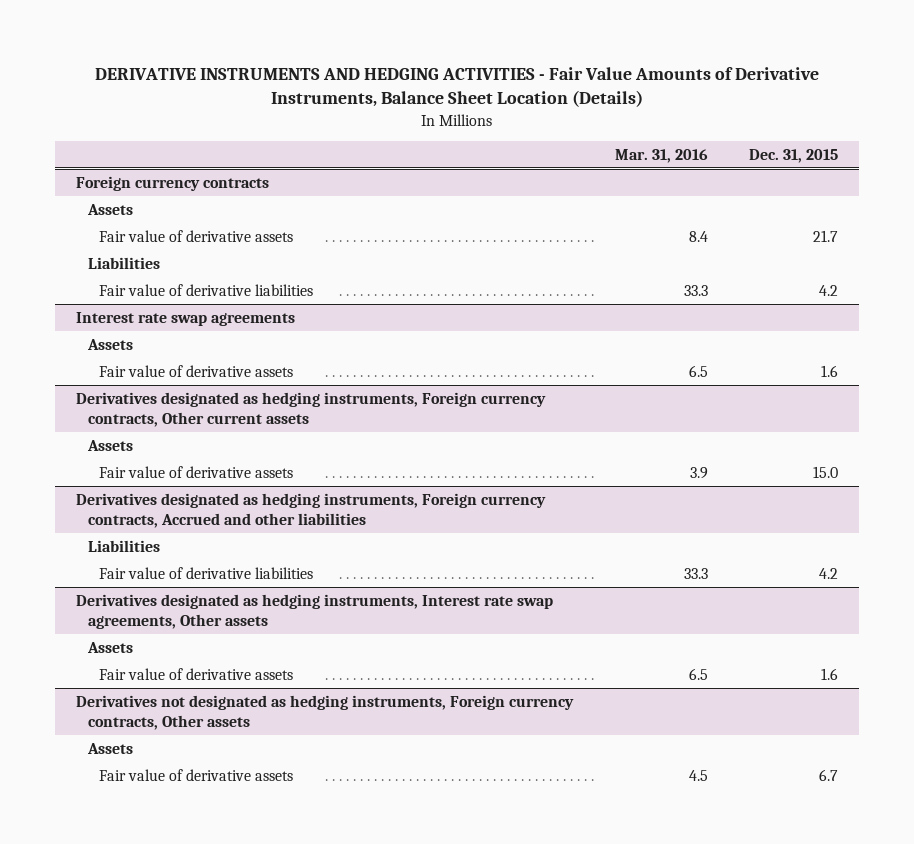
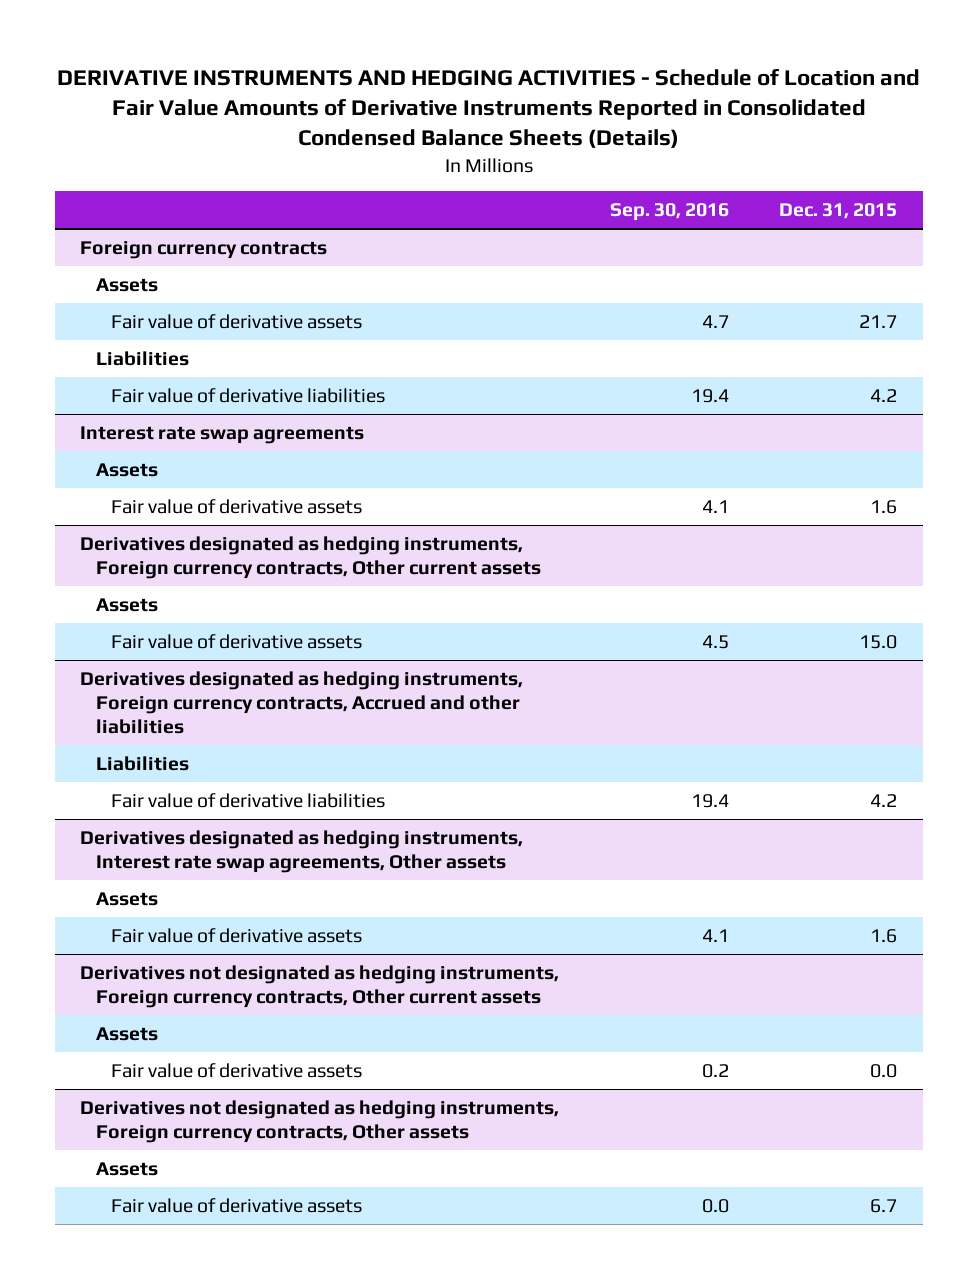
- DERIVATIVE INSTRUMENTS AND HEDGING ACTIVITIES - Fair Value Amounts of Derivative Instruments, Balance Sheet Location (Details)
+ DERIVATIVE INSTRUMENTS AND HEDGING ACTIVITIES - Schedule of Location and Fair Value Amounts of Derivative Instruments Reported in Consolidated Condensed Balance Sheets (Details)
- | Mar. 31, 2016 | Dec. 31, 2015
+ | Sep. 30, 2016 | Dec. 31, 2015
+ Derivatives not designated as hedging instruments, Foreign currency contracts, Other current assets
+ Assets
+ Fair value of derivative assets | 0.2 | 0.0

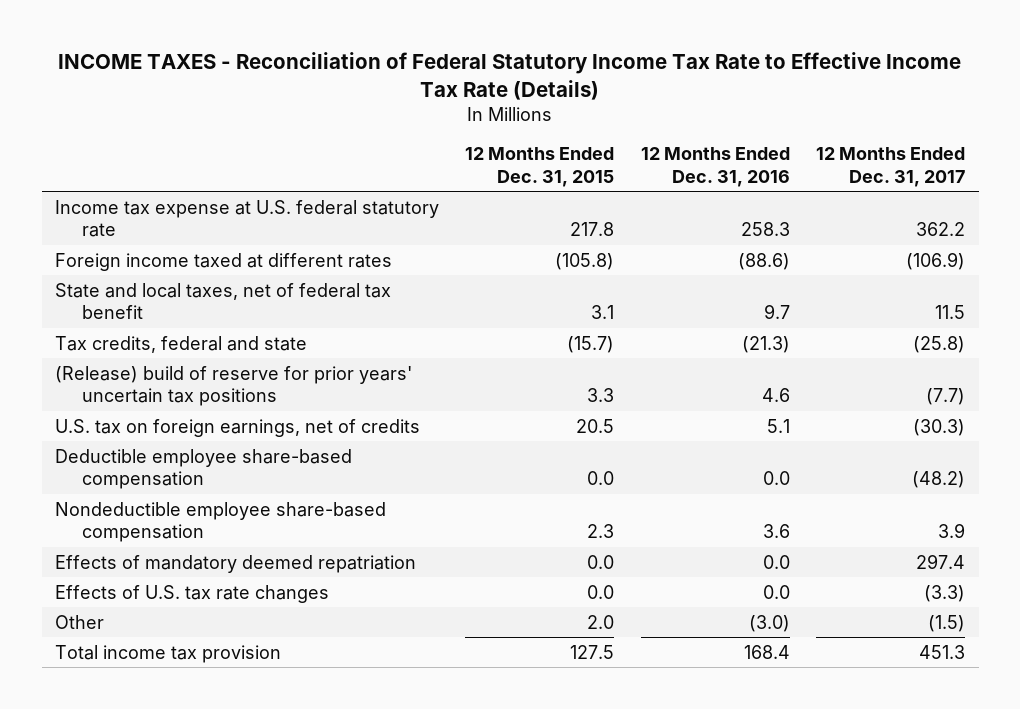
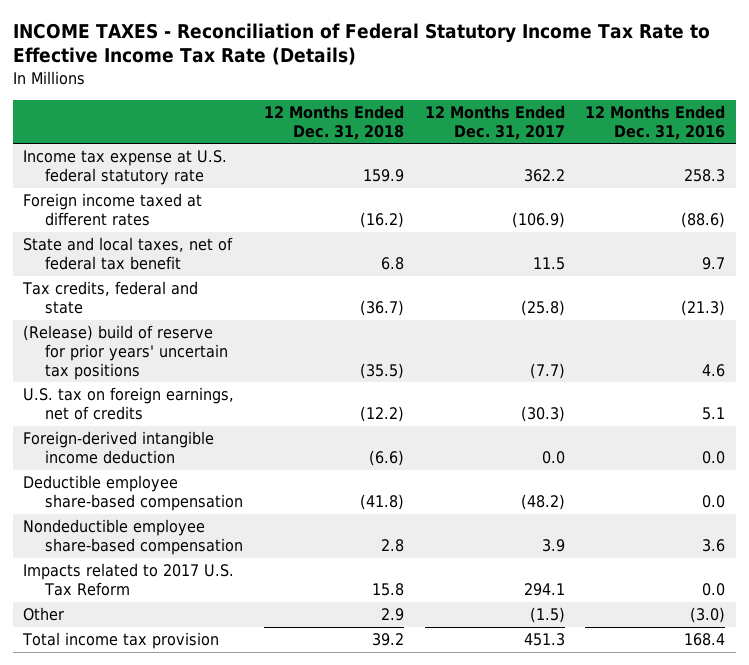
- | 12 Months Ended Dec. 31, 2015 | 12 Months Ended Dec. 31, 2016 | 12 Months Ended Dec. 31, 2017
+ | 12 Months Ended Dec. 31, 2018 | 12 Months Ended Dec. 31, 2017 | 12 Months Ended Dec. 31, 2016
+ Foreign-derived intangible income deduction | (6.6) | 0.0 | 0.0
- Effects of mandatory deemed repatriation | 0.0 | 0.0 | 297.4
- Effects of U.S. tax rate changes | 0.0 | 0.0 | (3.3)
+ Impacts related to 2017 U.S. Tax Reform | 15.8 | 294.1 | 0.0

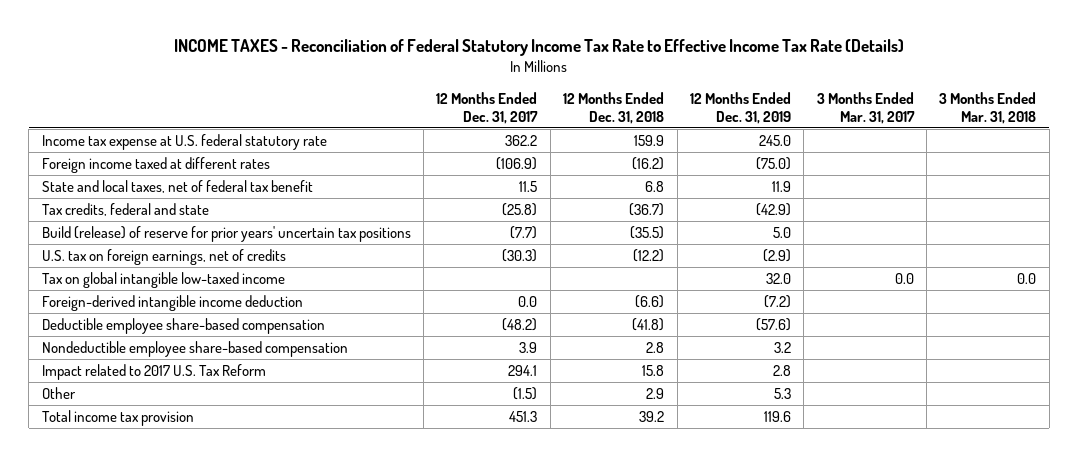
- | 12 Months Ended Dec. 31, 2018 | 12 Months Ended Dec. 31, 2017 | 12 Months Ended Dec. 31, 2016
+ | 12 Months Ended Dec. 31, 2017 | 12 Months Ended Dec. 31, 2018 | 12 Months Ended Dec. 31, 2019 | 3 Months Ended Mar. 31, 2017 | 3 Months Ended Mar. 31, 2018
- (Release) build of reserve for prior years' uncertain tax positions | (35.5) | (7.7) | 4.6
+ Build (release) of reserve for prior years' uncertain tax positions | (7.7) | (35.5) | 5.0 | |
+ Tax on global intangible low-taxed income | | | 32.0 | 0.0 | 0.0
- Impacts related to 2017 U.S. Tax Reform | 15.8 | 294.1 | 0.0
+ Impact related to 2017 U.S. Tax Reform | 294.1 | 15.8 | 2.8 | |

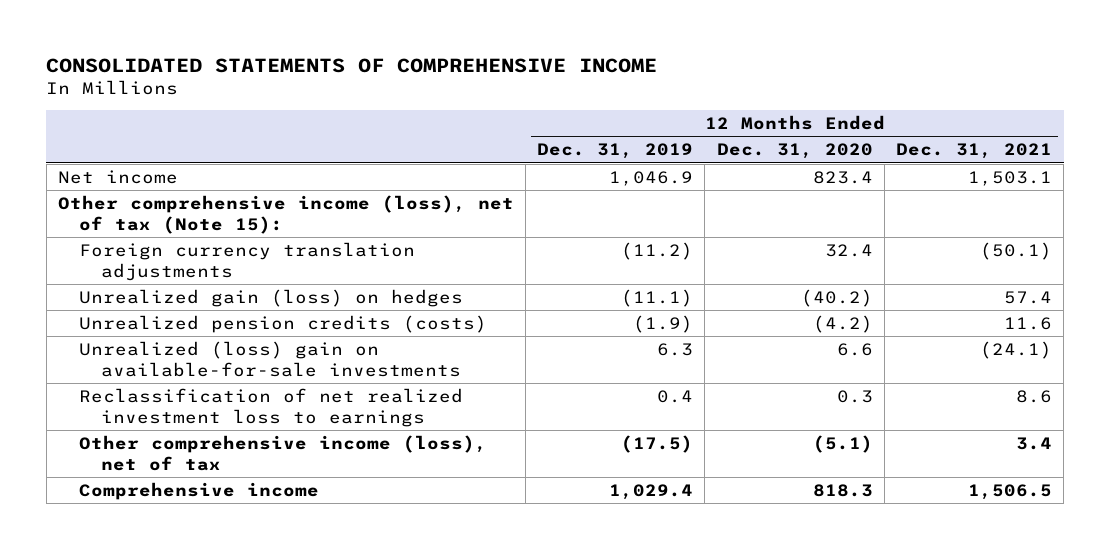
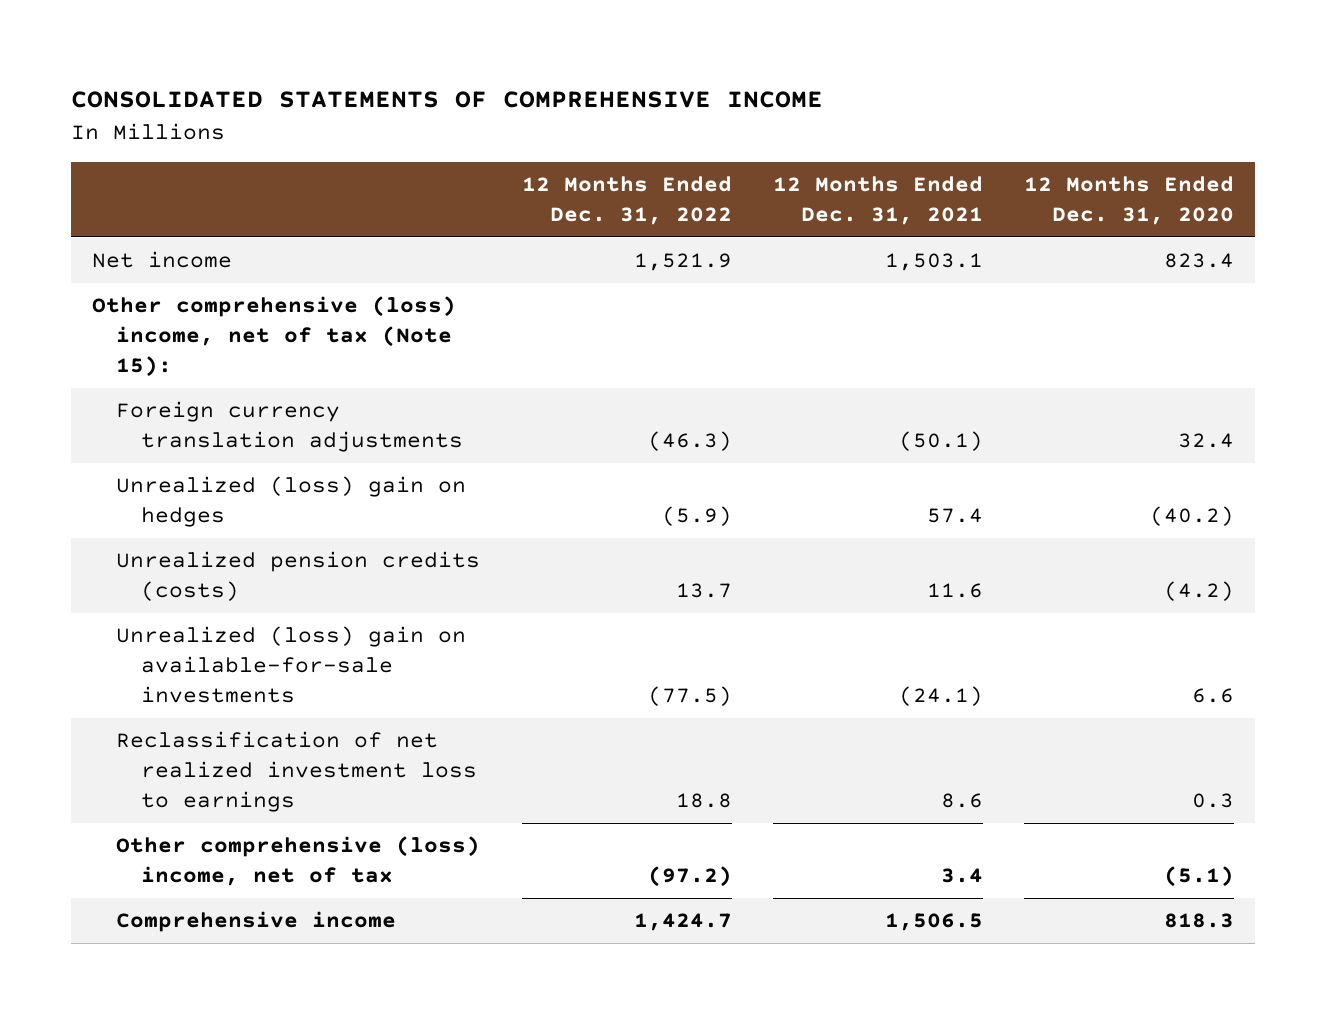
- | 12 Months Ended Dec. 31, 2019 | 12 Months Ended Dec. 31, 2020 | 12 Months Ended Dec. 31, 2021
+ | 12 Months Ended Dec. 31, 2022 | 12 Months Ended Dec. 31, 2021 | 12 Months Ended Dec. 31, 2020
- Other comprehensive income (loss), net of tax (Note 15):
+ Other comprehensive (loss) income, net of tax (Note 15):
- Unrealized gain (loss) on hedges | (11.1) | (40.2) | 57.4
+ Unrealized (loss) gain on hedges | (5.9) | 57.4 | (40.2)
- Other comprehensive income (loss), net of tax | (17.5) | (5.1) | 3.4
+ Other comprehensive (loss) income, net of tax | (97.2) | 3.4 | (5.1)

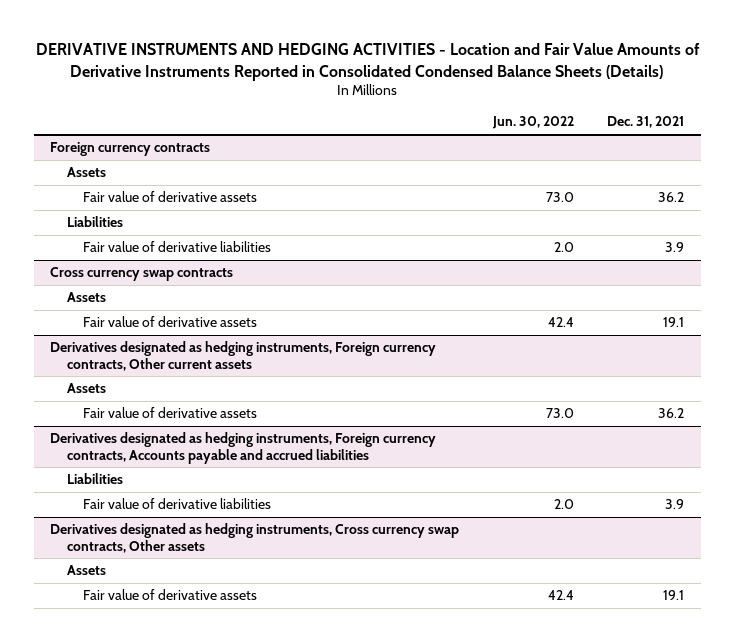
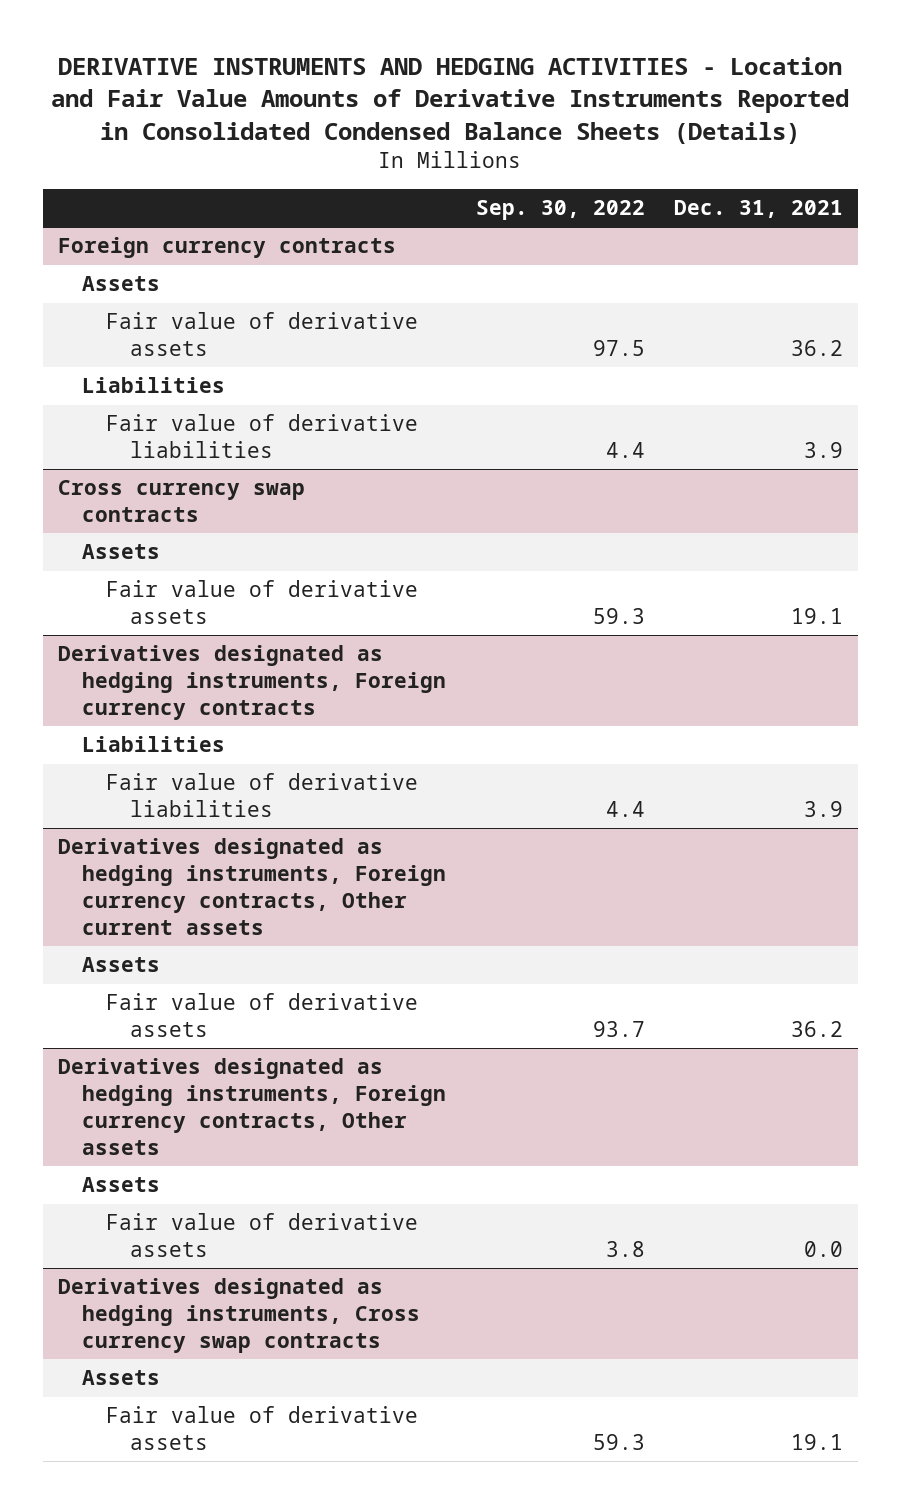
- | Jun. 30, 2022 | Dec. 31, 2021
+ | Sep. 30, 2022 | Dec. 31, 2021
+ Derivatives designated as hedging instruments, Foreign currency contracts
+ Liabilities
+ Fair value of derivative liabilities | 4.4 | 3.9
- Derivatives designated as hedging instruments, Foreign currency contracts, Accounts payable and accrued liabilities
- Liabilities
- Fair value of derivative liabilities | 2.0 | 3.9
- Derivatives designated as hedging instruments, Cross currency swap contracts, Other assets
+ Derivatives designated as hedging instruments, Foreign currency contracts, Other assets
+ Fair value of derivative assets | 3.8 | 0.0
+ Derivatives designated as hedging instruments, Cross currency swap contracts
+ Assets

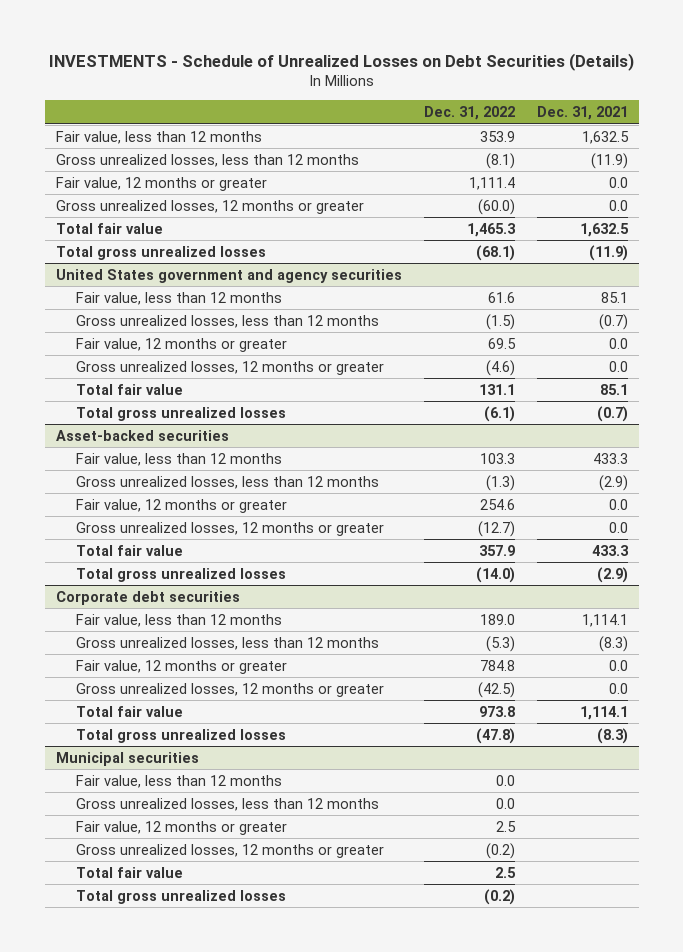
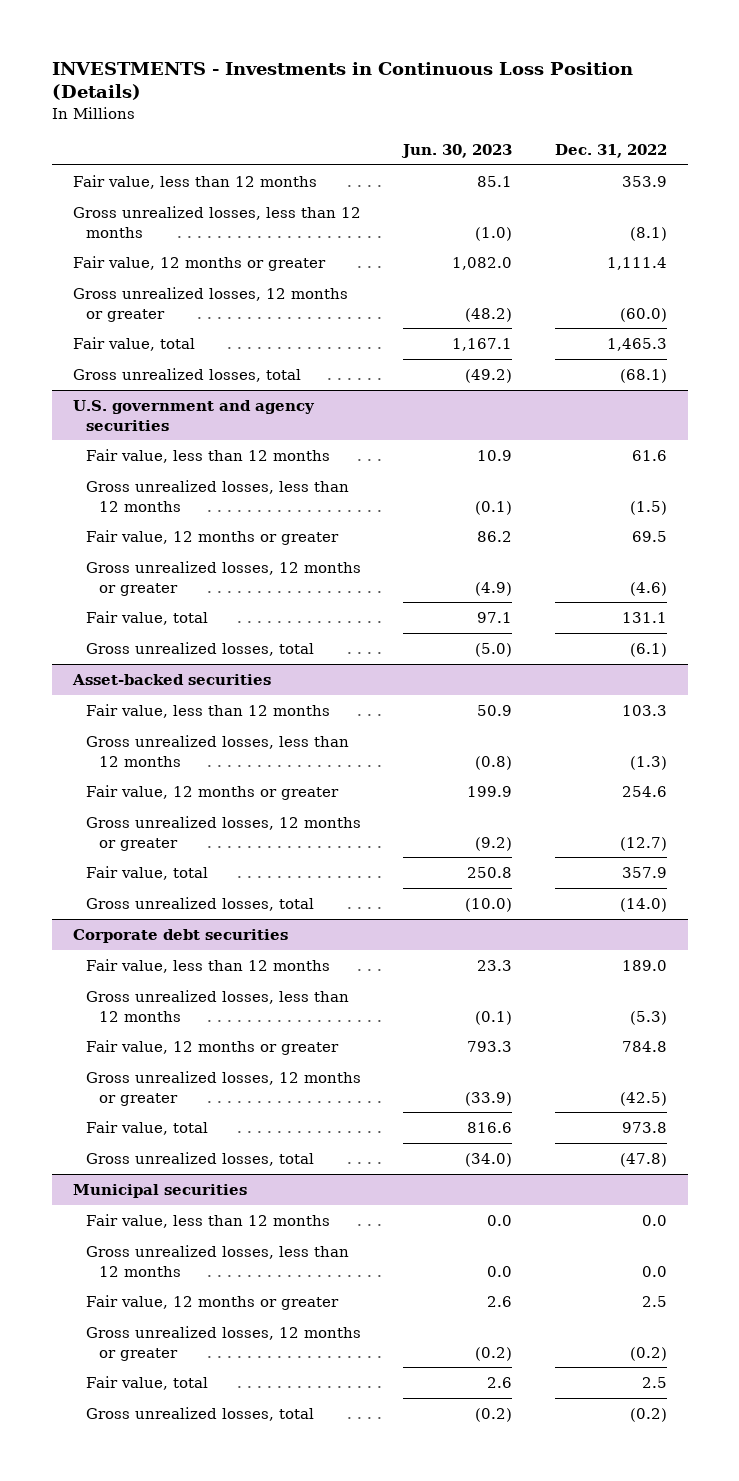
- INVESTMENTS - Schedule of Unrealized Losses on Debt Securities (Details)
+ INVESTMENTS - Investments in Continuous Loss Position (Details)
- | Dec. 31, 2022 | Dec. 31, 2021
+ | Jun. 30, 2023 | Dec. 31, 2022
- Total fair value | 1,465.3 | 1,632.5
- Total gross unrealized losses | (68.1) | (11.9)
- United States government and agency securities
+ Fair value, total | 1,167.1 | 1,465.3
+ Gross unrealized losses, total | (49.2) | (68.1)
+ U.S. government and agency securities
- Total fair value | 131.1 | 85.1
- Total gross unrealized losses | (6.1) | (0.7)
+ Fair value, total | 97.1 | 131.1
+ Gross unrealized losses, total | (5.0) | (6.1)
@ Asset-backed securities
- Total fair value | 357.9 | 433.3
- Total gross unrealized losses | (14.0) | (2.9)
+ Fair value, total | 250.8 | 357.9
+ Gross unrealized losses, total | (10.0) | (14.0)
@ Corporate debt securities
- Total fair value | 973.8 | 1,114.1
- Total gross unrealized losses | (47.8) | (8.3)
+ Fair value, total | 816.6 | 973.8
+ Gross unrealized losses, total | (34.0) | (47.8)
@ Municipal securities
- Total fair value | 2.5 |
- Total gross unrealized losses | (0.2) |
+ Fair value, total | 2.6 | 2.5
+ Gross unrealized losses, total | (0.2) | (0.2)

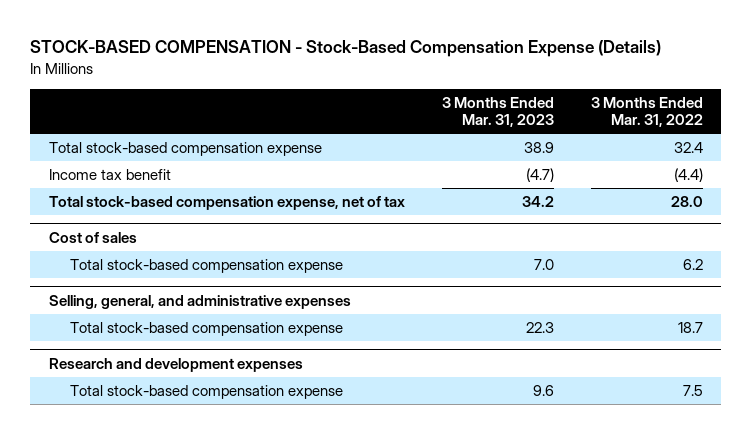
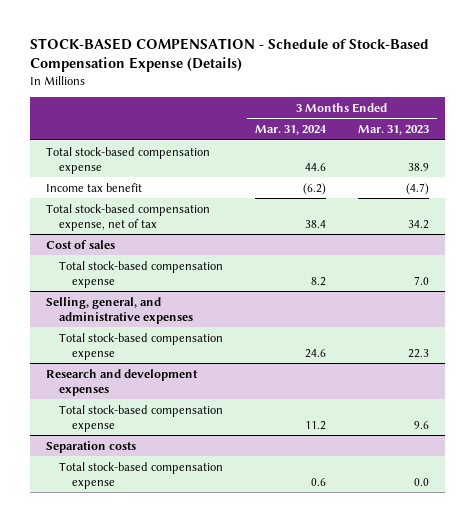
- STOCK-BASED COMPENSATION - Stock-Based Compensation Expense (Details)
+ STOCK-BASED COMPENSATION - Schedule of Stock-Based Compensation Expense (Details)
- | 3 Months Ended Mar. 31, 2023 | 3 Months Ended Mar. 31, 2022
+ | 3 Months Ended Mar. 31, 2024 | 3 Months Ended Mar. 31, 2023
+ Separation costs
+ Total stock-based compensation expense | 0.6 | 0.0

